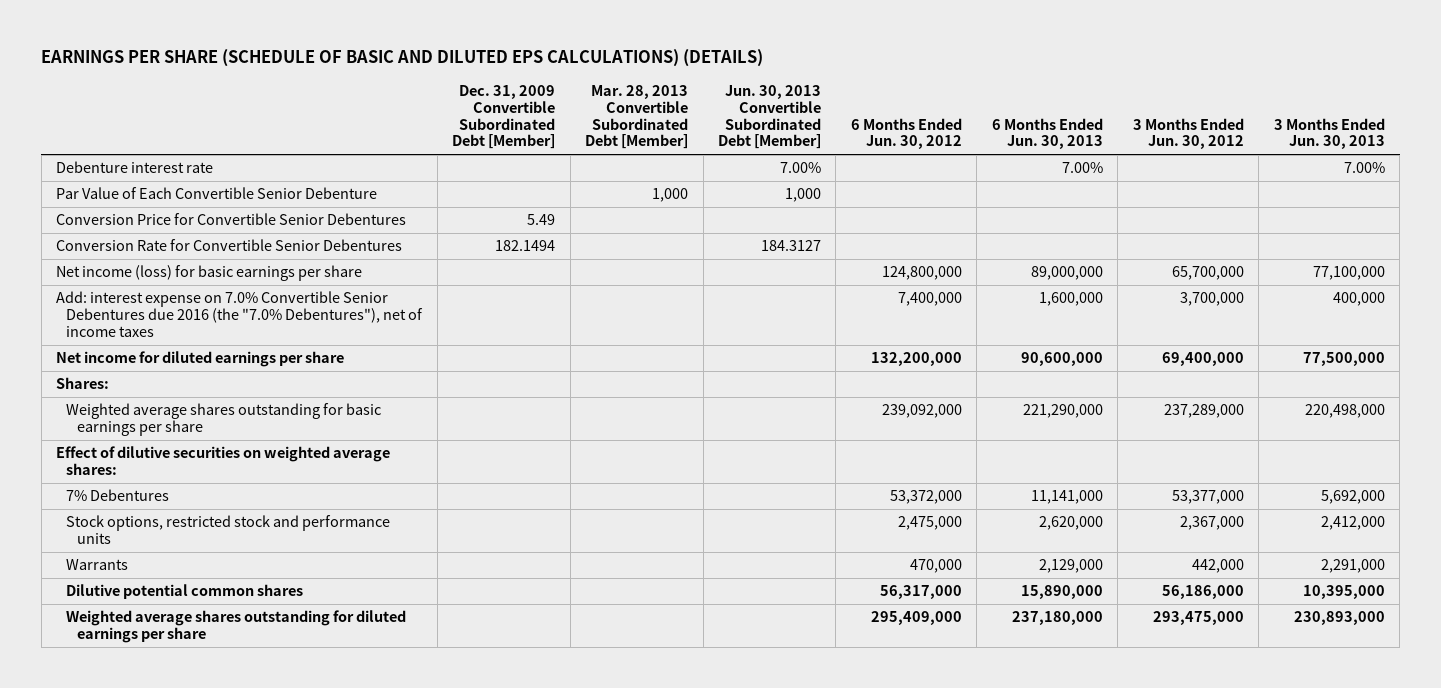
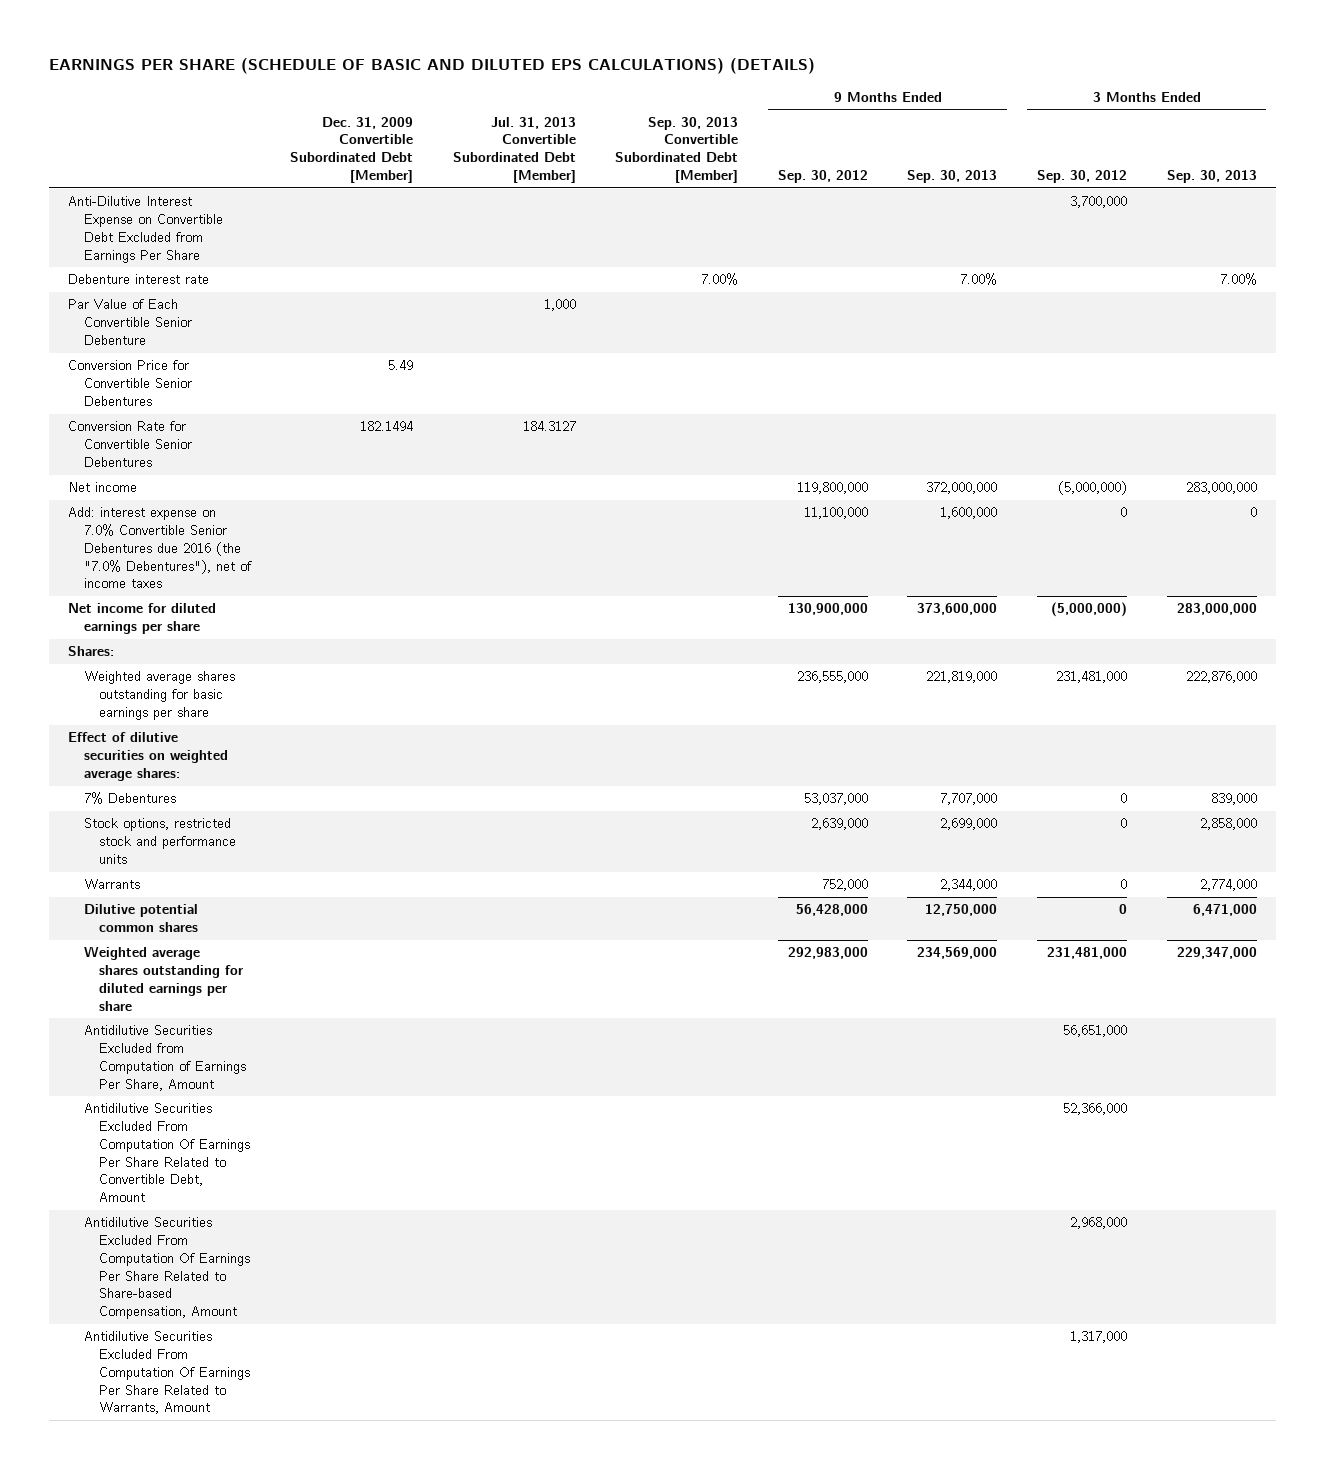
- | Dec. 31, 2009 Convertible Subordinated Debt [Member] | Mar. 28, 2013 Convertible Subordinated Debt [Member] | Jun. 30, 2013 Convertible Subordinated Debt [Member] | 6 Months Ended Jun. 30, 2012 | 6 Months Ended Jun. 30, 2013 | 3 Months Ended Jun. 30, 2012 | 3 Months Ended Jun. 30, 2013
+ | Dec. 31, 2009 Convertible Subordinated Debt [Member] | Jul. 31, 2013 Convertible Subordinated Debt [Member] | Sep. 30, 2013 Convertible Subordinated Debt [Member] | 9 Months Ended Sep. 30, 2012 | 9 Months Ended Sep. 30, 2013 | 3 Months Ended Sep. 30, 2012 | 3 Months Ended Sep. 30, 2013
+ Anti-Dilutive Interest Expense on Convertible Debt Excluded from Earnings Per Share | | | | | | 3,700,000 |
- Net income (loss) for basic earnings per share | | | | 124,800,000 | 89,000,000 | 65,700,000 | 77,100,000
+ Net income | | | | 119,800,000 | 372,000,000 | (5,000,000) | 283,000,000
+ Antidilutive Securities Excluded from Computation of Earnings Per Share, Amount | | | | | | 56,651,000 |
+ Antidilutive Securities Excluded From Computation Of Earnings Per Share Related to Convertible Debt, Amount | | | | | | 52,366,000 |
+ Antidilutive Securities Excluded From Computation Of Earnings Per Share Related to Share-based Compensation, Amount | | | | | | 2,968,000 |
+ Antidilutive Securities Excluded From Computation Of Earnings Per Share Related to Warrants, Amount | | | | | | 1,317,000 |

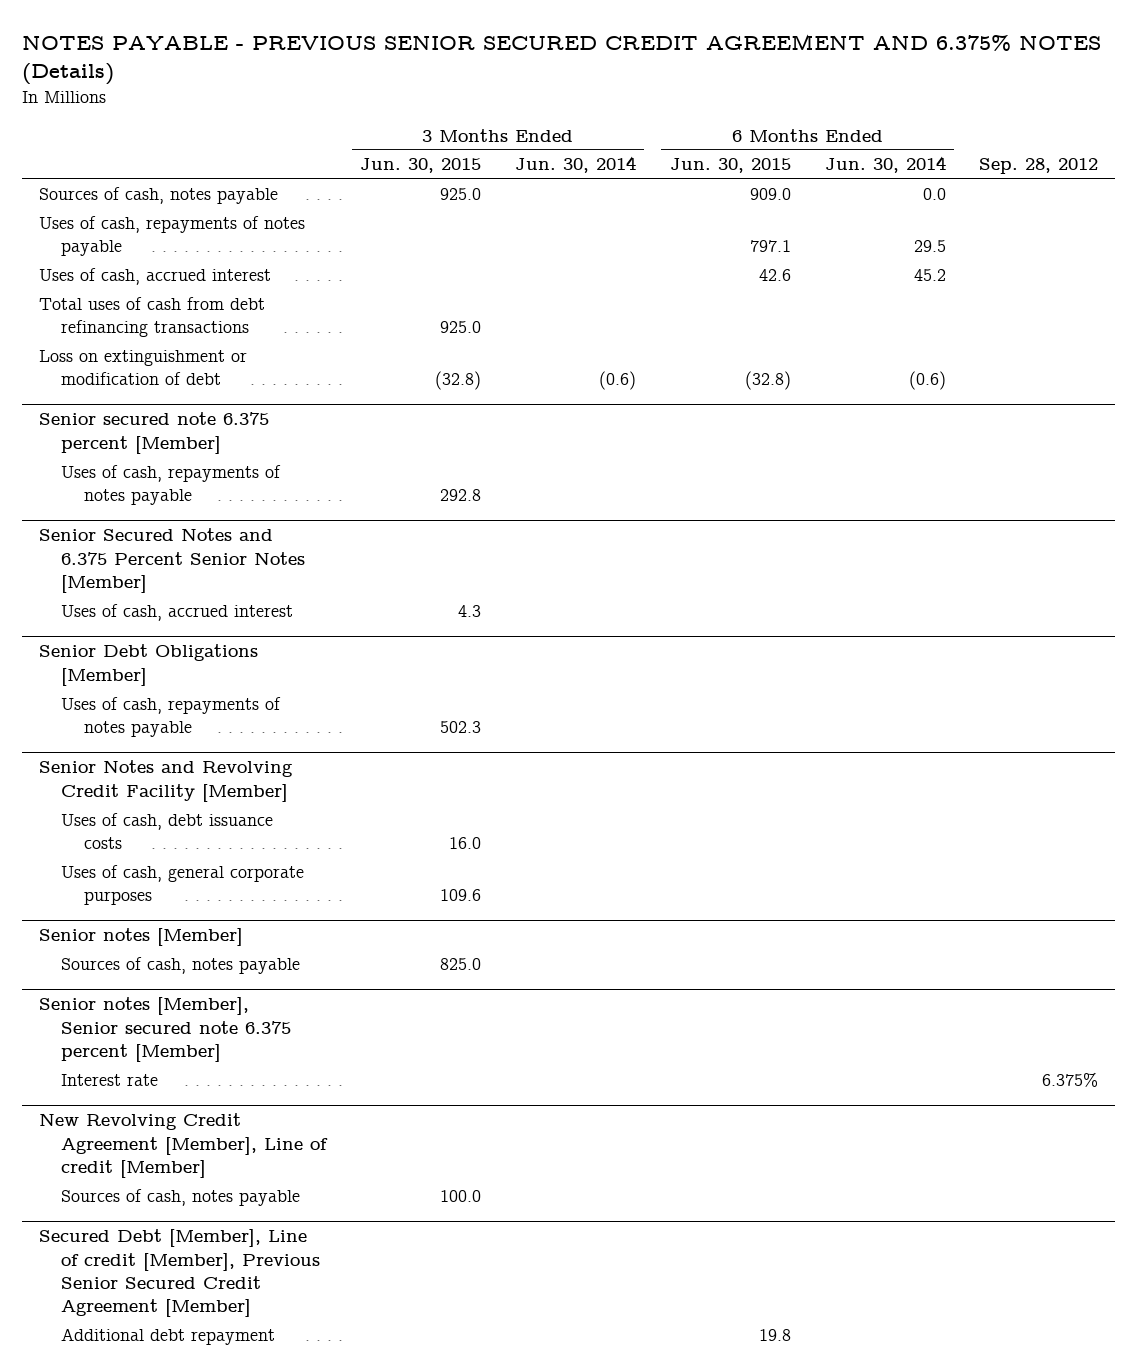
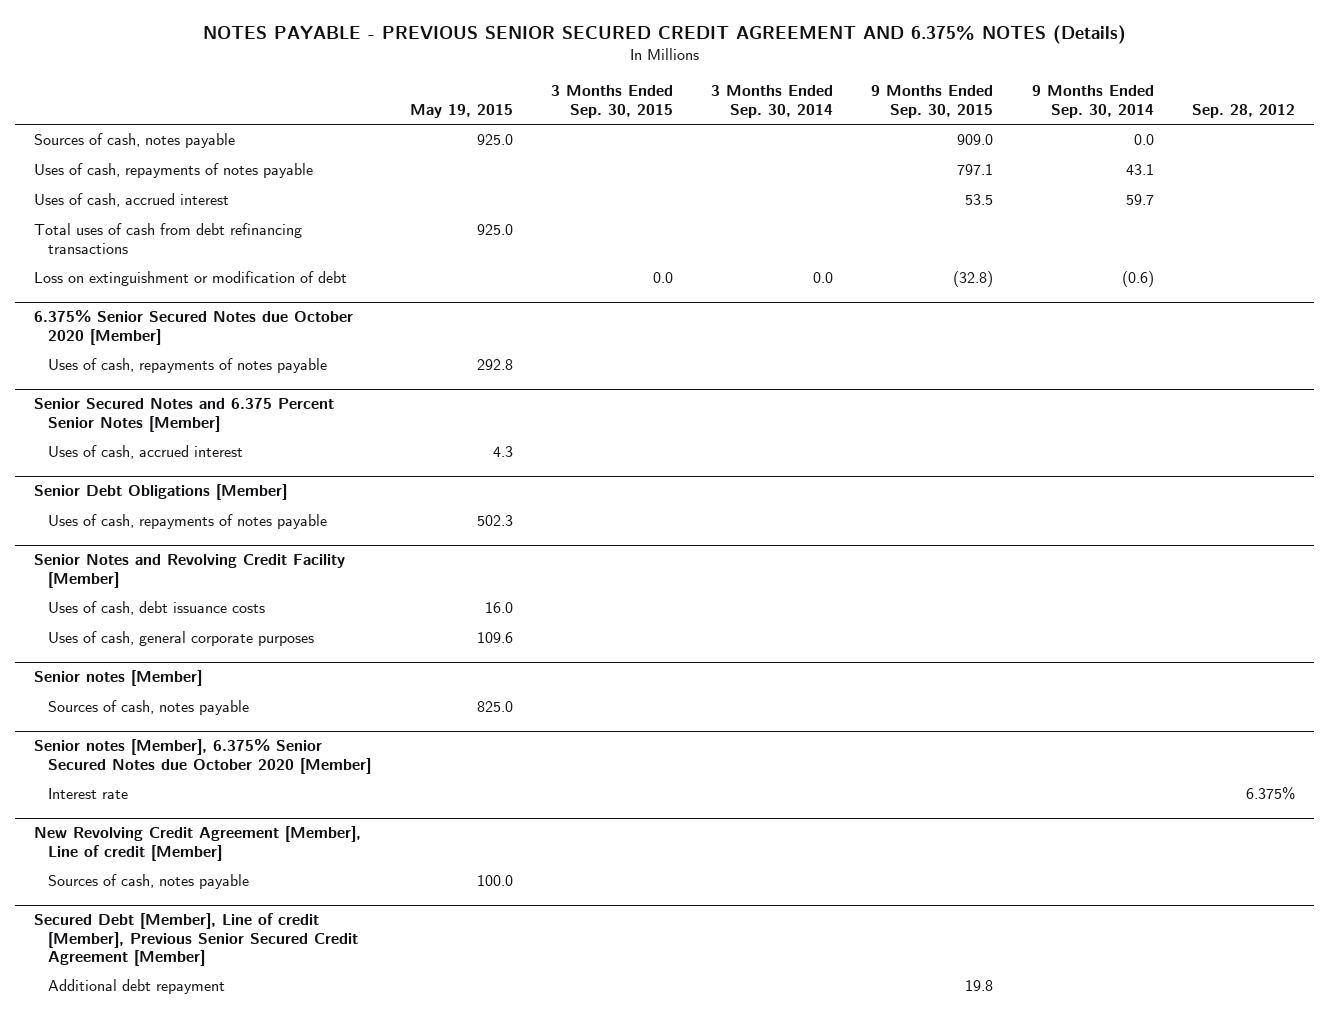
- | 3 Months Ended Jun. 30, 2015 | 3 Months Ended Jun. 30, 2014 | 6 Months Ended Jun. 30, 2015 | 6 Months Ended Jun. 30, 2014 | Sep. 28, 2012
+ | May 19, 2015 | 3 Months Ended Sep. 30, 2015 | 3 Months Ended Sep. 30, 2014 | 9 Months Ended Sep. 30, 2015 | 9 Months Ended Sep. 30, 2014 | Sep. 28, 2012
- Senior secured note 6.375 percent [Member]
+ 6.375% Senior Secured Notes due October 2020 [Member]
- Senior notes [Member], Senior secured note 6.375 percent [Member]
+ Senior notes [Member], 6.375% Senior Secured Notes due October 2020 [Member]

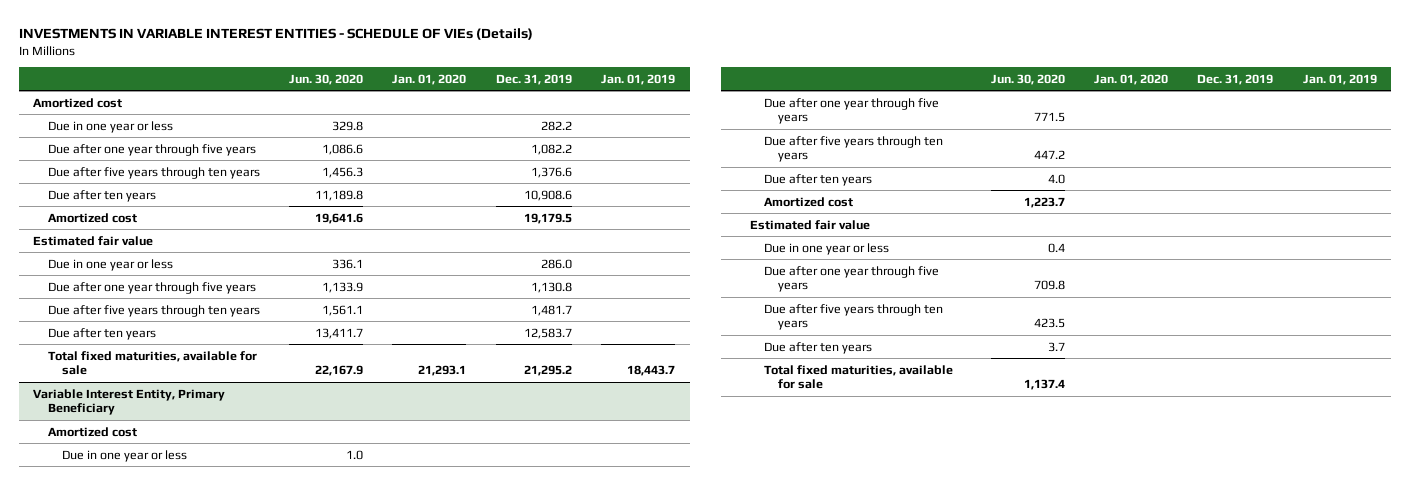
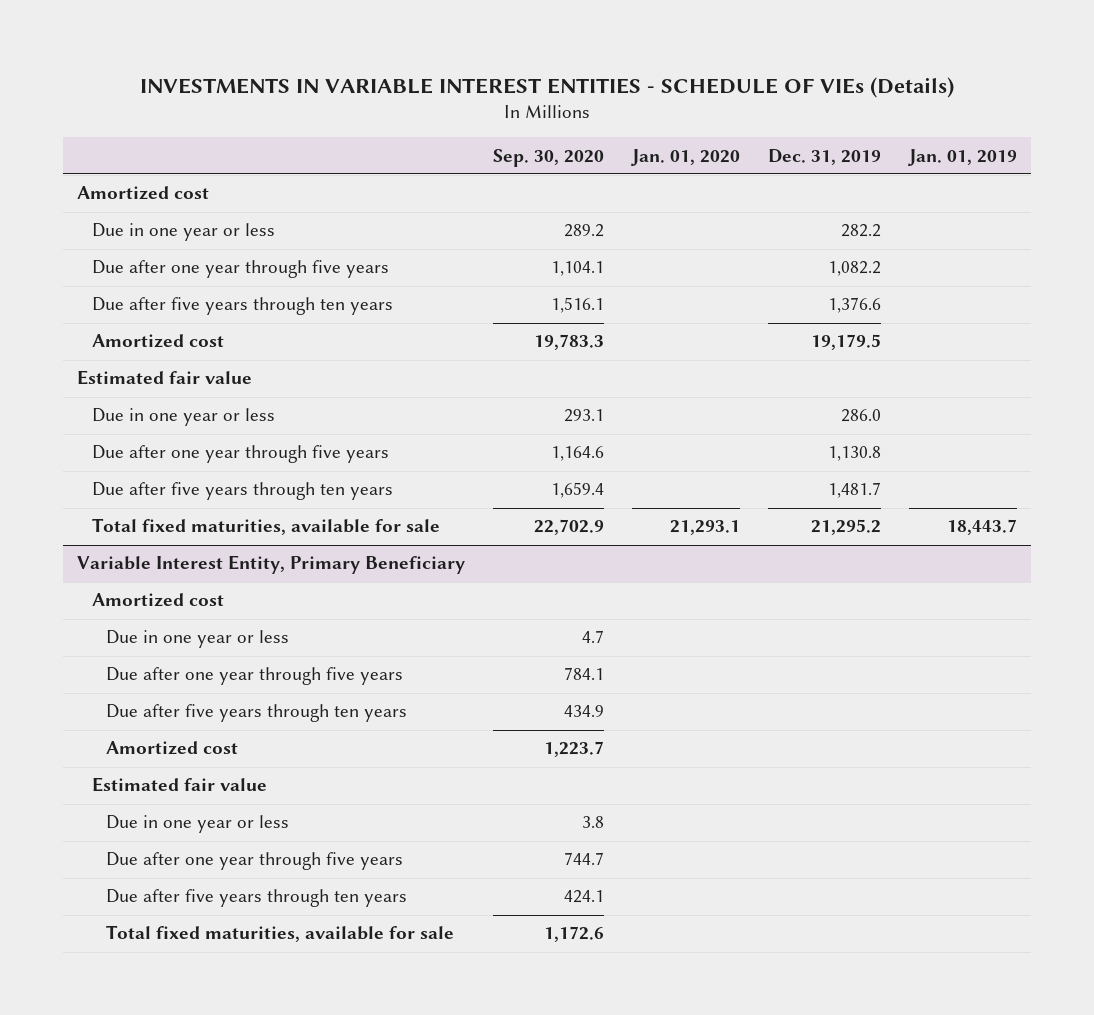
- | Jun. 30, 2020 | Jan. 01, 2020 | Dec. 31, 2019 | Jan. 01, 2019
+ | Sep. 30, 2020 | Jan. 01, 2020 | Dec. 31, 2019 | Jan. 01, 2019
- Due after ten years | 11,189.8 | | 10,908.6 |
- Due after ten years | 13,411.7 | | 12,583.7 |
@ Variable Interest Entity, Primary Beneficiary
- Due after ten years | 4.0 | | |
- Due after ten years | 3.7 | | |

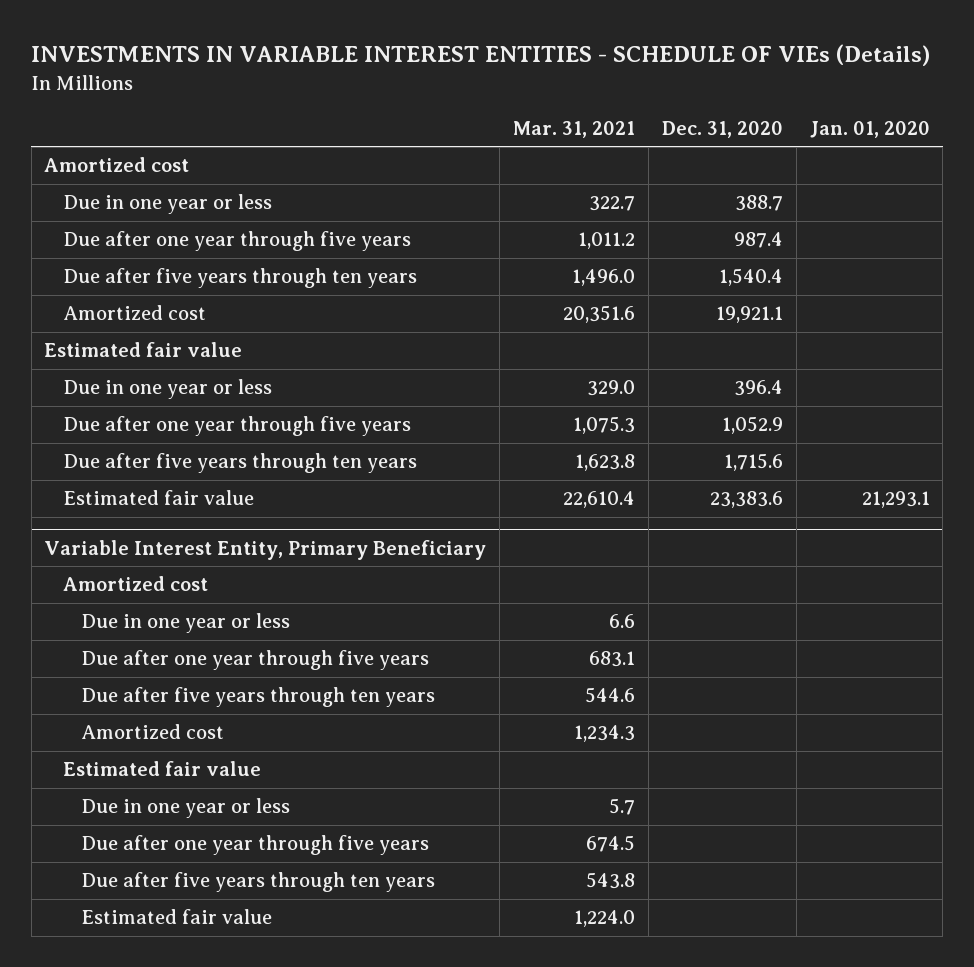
- | Sep. 30, 2020 | Jan. 01, 2020 | Dec. 31, 2019 | Jan. 01, 2019
+ | Mar. 31, 2021 | Dec. 31, 2020 | Jan. 01, 2020
- Total fixed maturities, available for sale | 22,702.9 | 21,293.1 | 21,295.2 | 18,443.7
+ Estimated fair value | 22,610.4 | 23,383.6 | 21,293.1
@ Variable Interest Entity, Primary Beneficiary
- Total fixed maturities, available for sale | 1,172.6 | | |
+ Estimated fair value | 1,224.0 | |

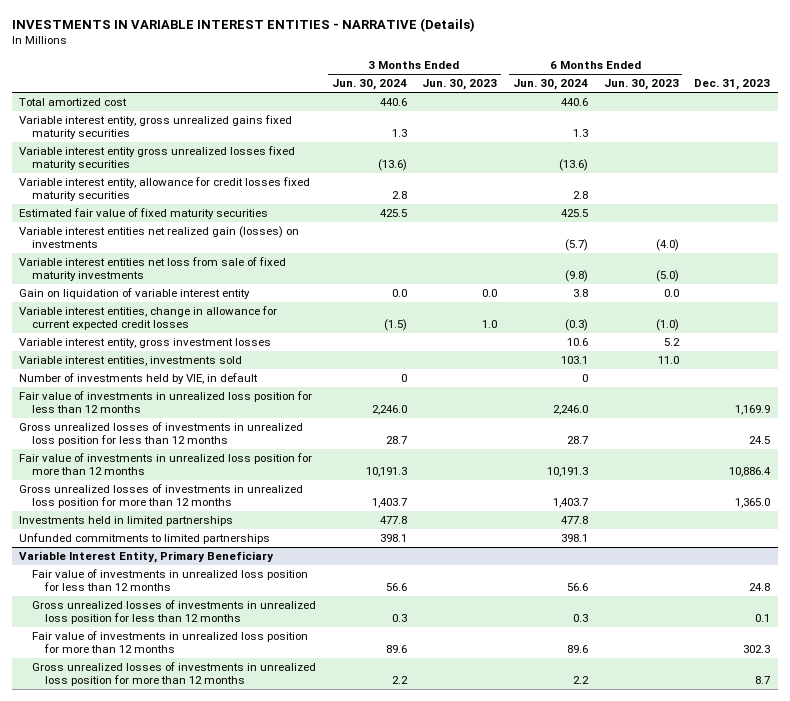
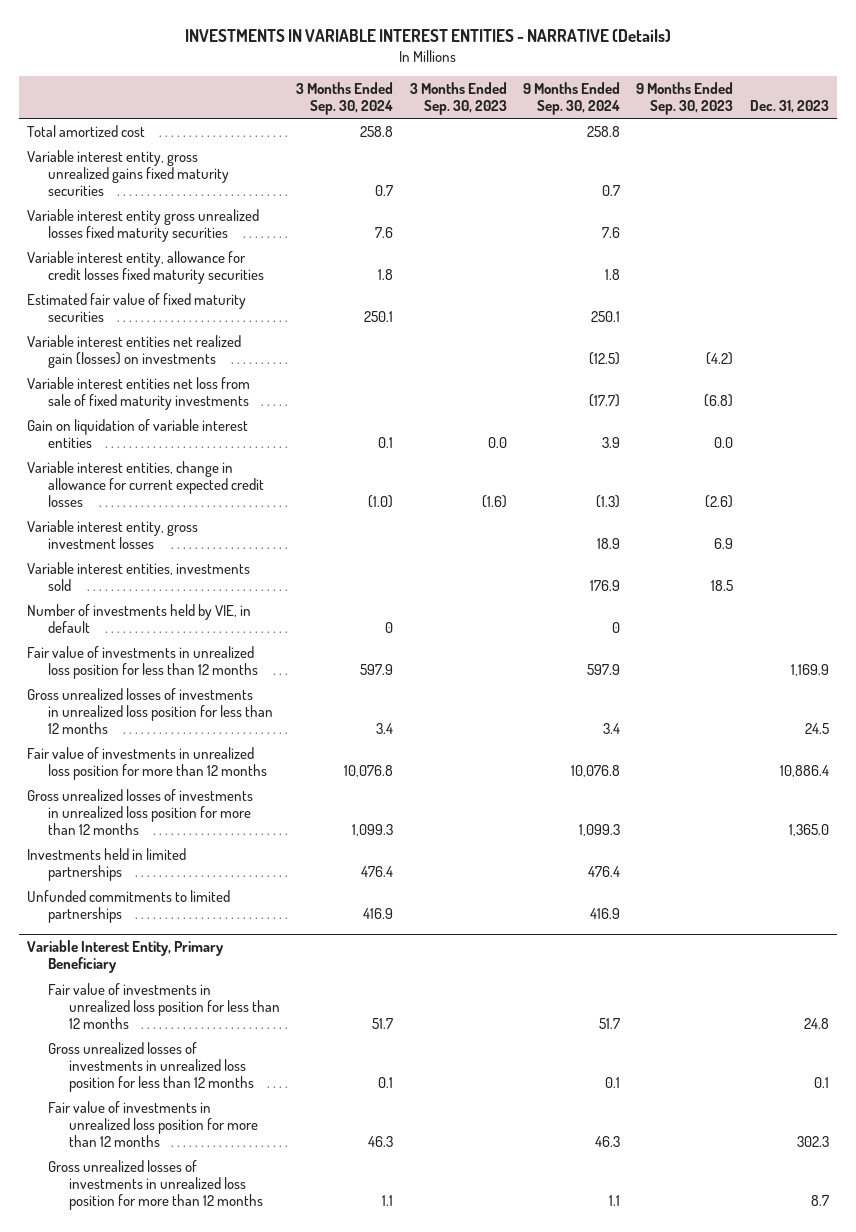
- | 3 Months Ended Jun. 30, 2024 | 3 Months Ended Jun. 30, 2023 | 6 Months Ended Jun. 30, 2024 | 6 Months Ended Jun. 30, 2023 | Dec. 31, 2023
+ | 3 Months Ended Sep. 30, 2024 | 3 Months Ended Sep. 30, 2023 | 9 Months Ended Sep. 30, 2024 | 9 Months Ended Sep. 30, 2023 | Dec. 31, 2023
- Gain on liquidation of variable interest entity | 0.0 | 0.0 | 3.8 | 0.0 |
+ Gain on liquidation of variable interest entities | 0.1 | 0.0 | 3.9 | 0.0 |

